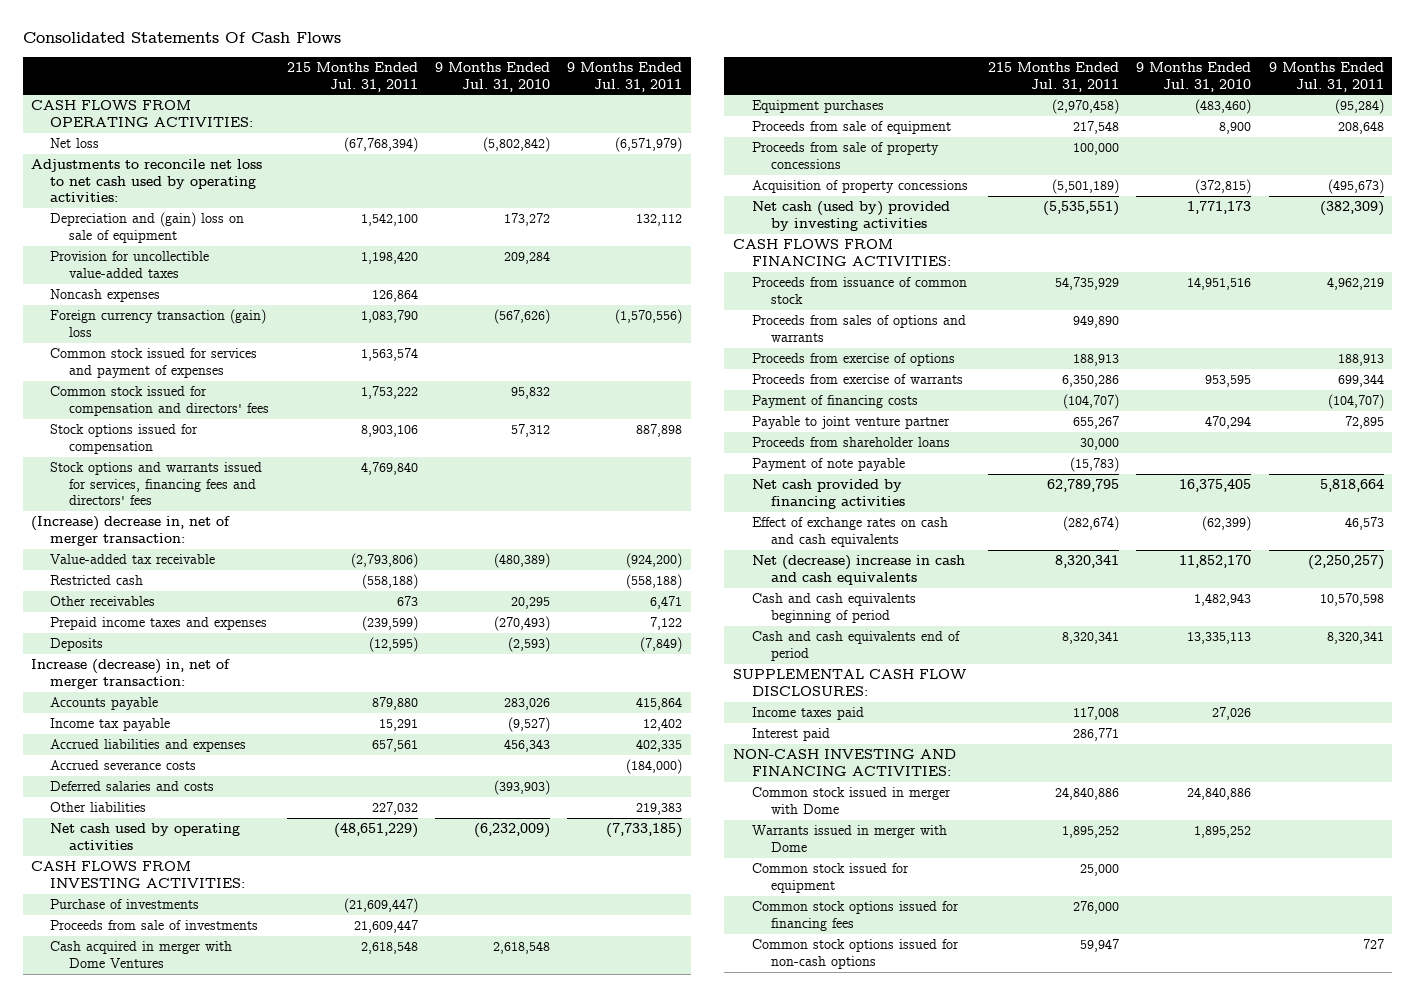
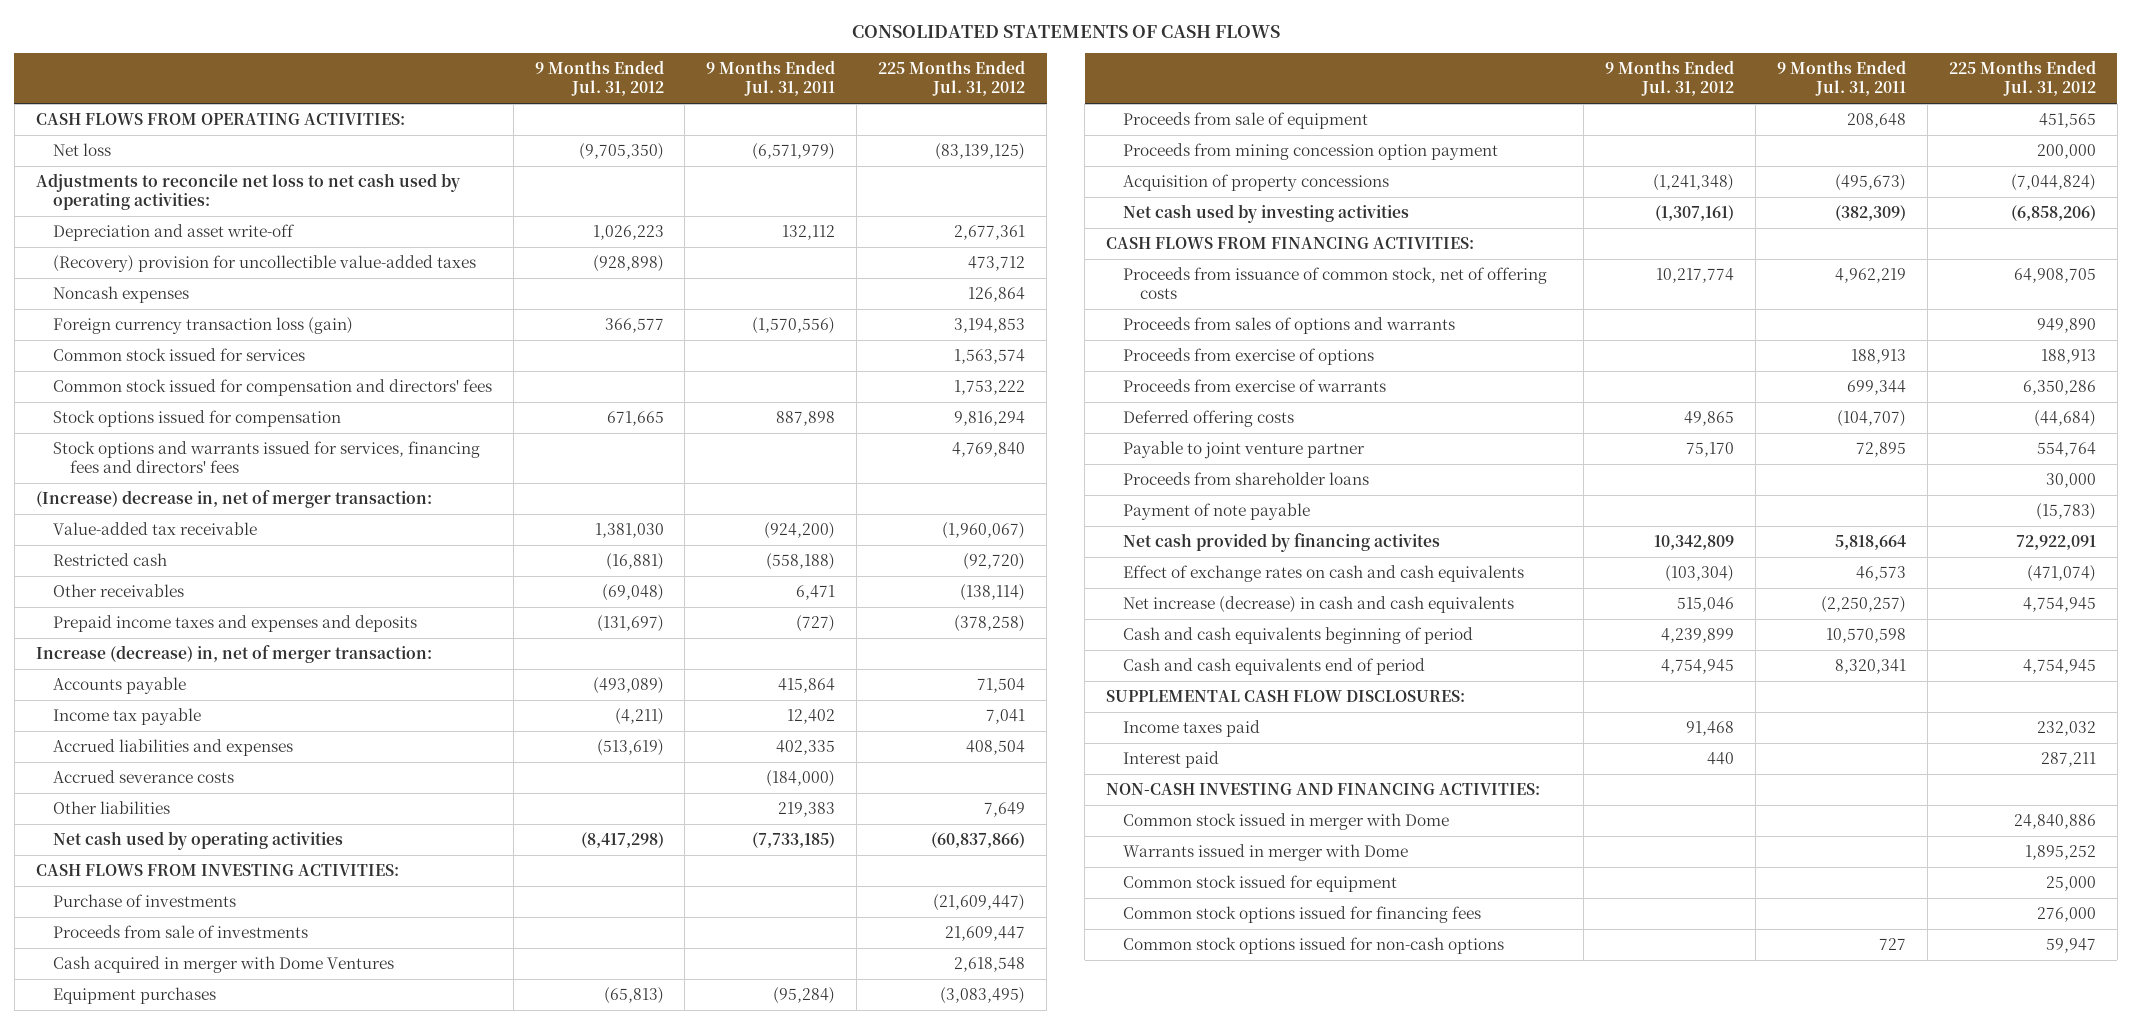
- Consolidated Statements Of Cash Flows
+ CONSOLIDATED STATEMENTS OF CASH FLOWS
- | 215 Months Ended Jul. 31, 2011 | 9 Months Ended Jul. 31, 2010 | 9 Months Ended Jul. 31, 2011
+ | 9 Months Ended Jul. 31, 2012 | 9 Months Ended Jul. 31, 2011 | 225 Months Ended Jul. 31, 2012
- Depreciation and (gain) loss on sale of equipment | 1,542,100 | 173,272 | 132,112
- Provision for uncollectible value-added taxes | 1,198,420 | 209,284 |
+ Depreciation and asset write-off | 1,026,223 | 132,112 | 2,677,361
+ (Recovery) provision for uncollectible value-added taxes | (928,898) | | 473,712
- Foreign currency transaction (gain) loss | 1,083,790 | (567,626) | (1,570,556)
- Common stock issued for services and payment of expenses | 1,563,574 | |
+ Foreign currency transaction loss (gain) | 366,577 | (1,570,556) | 3,194,853
+ Common stock issued for services | | | 1,563,574
- Prepaid income taxes and expenses | (239,599) | (270,493) | 7,122
- Deposits | (12,595) | (2,593) | (7,849)
+ Prepaid income taxes and expenses and deposits | (131,697) | (727) | (378,258)
- Deferred salaries and costs | | (393,903) |
- Proceeds from sale of property concessions | 100,000 | |
+ Proceeds from mining concession option payment | | | 200,000
- Net cash (used by) provided by investing activities | (5,535,551) | 1,771,173 | (382,309)
+ Net cash used by investing activities | (1,307,161) | (382,309) | (6,858,206)
- Proceeds from issuance of common stock | 54,735,929 | 14,951,516 | 4,962,219
+ Proceeds from issuance of common stock, net of offering costs | 10,217,774 | 4,962,219 | 64,908,705
- Payment of financing costs | (104,707) | | (104,707)
+ Deferred offering costs | 49,865 | (104,707) | (44,684)
- Net cash provided by financing activities | 62,789,795 | 16,375,405 | 5,818,664
+ Net cash provided by financing activites | 10,342,809 | 5,818,664 | 72,922,091
- Net (decrease) increase in cash and cash equivalents | 8,320,341 | 11,852,170 | (2,250,257)
+ Net increase (decrease) in cash and cash equivalents | 515,046 | (2,250,257) | 4,754,945

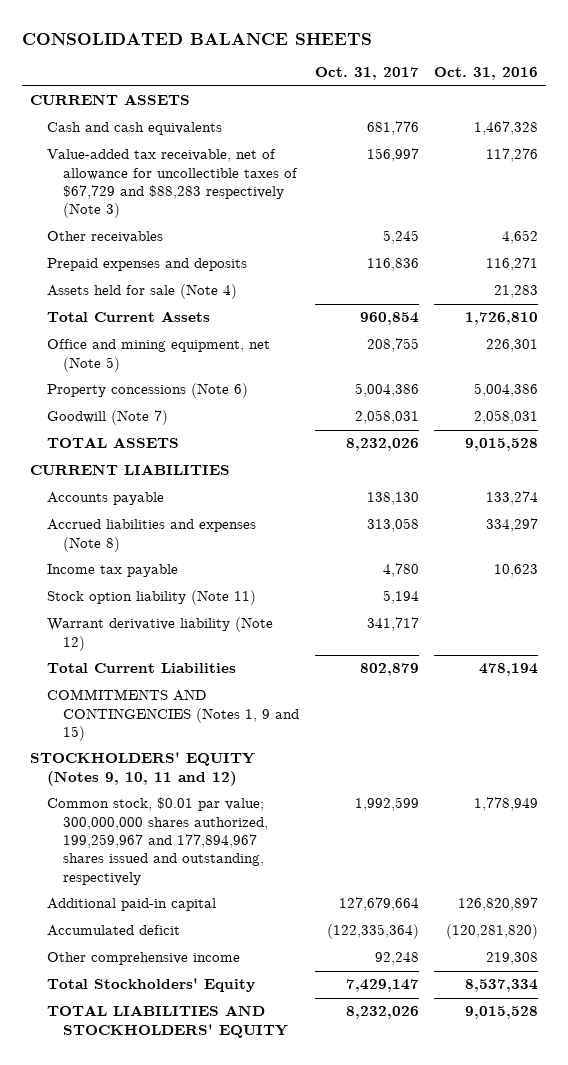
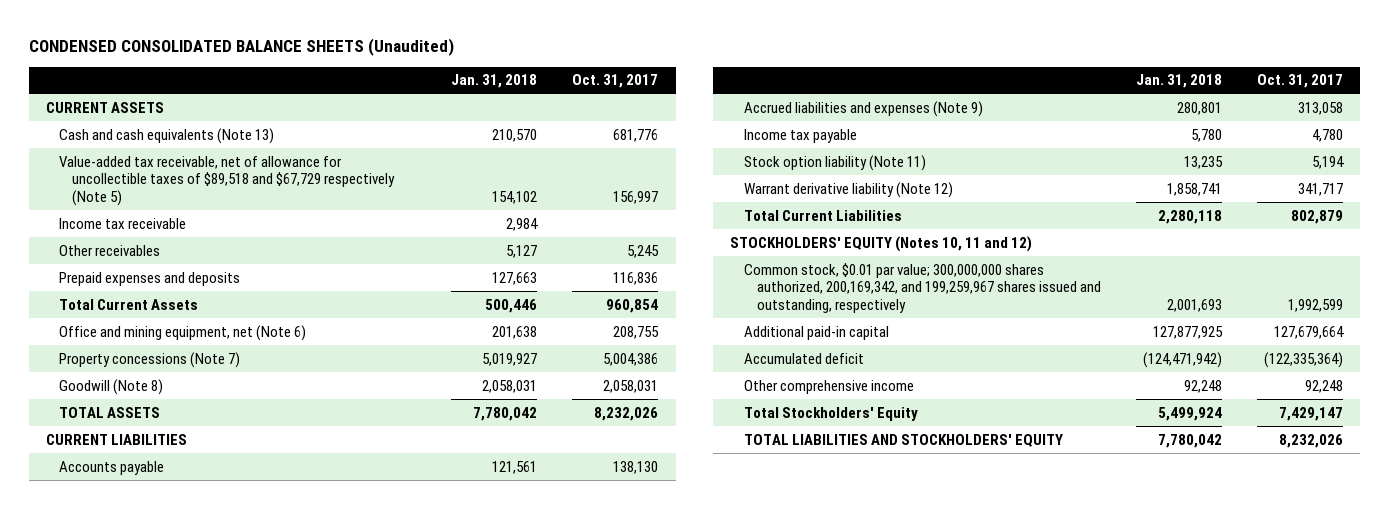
- CONSOLIDATED BALANCE SHEETS
+ CONDENSED CONSOLIDATED BALANCE SHEETS (Unaudited)
- | Oct. 31, 2017 | Oct. 31, 2016
+ | Jan. 31, 2018 | Oct. 31, 2017
- Cash and cash equivalents | 681,776 | 1,467,328
- Value-added tax receivable, net of allowance for uncollectible taxes of $67,729 and $88,283 respectively (Note 3) | 156,997 | 117,276
+ Cash and cash equivalents (Note 13) | 210,570 | 681,776
+ Value-added tax receivable, net of allowance for uncollectible taxes of $89,518 and $67,729 respectively (Note 5) | 154,102 | 156,997
+ Income tax receivable | 2,984 |
- Assets held for sale (Note 4) | | 21,283
- Office and mining equipment, net (Note 5) | 208,755 | 226,301
- Property concessions (Note 6) | 5,004,386 | 5,004,386
- Goodwill (Note 7) | 2,058,031 | 2,058,031
+ Office and mining equipment, net (Note 6) | 201,638 | 208,755
+ Property concessions (Note 7) | 5,019,927 | 5,004,386
+ Goodwill (Note 8) | 2,058,031 | 2,058,031
- Accrued liabilities and expenses (Note 8) | 313,058 | 334,297
+ Accrued liabilities and expenses (Note 9) | 280,801 | 313,058
- COMMITMENTS AND CONTINGENCIES (Notes 1, 9 and 15)
- STOCKHOLDERS' EQUITY (Notes 9, 10, 11 and 12)
- Common stock, $0.01 par value; 300,000,000 shares authorized, 199,259,967 and 177,894,967 shares issued and outstanding, respectively | 1,992,599 | 1,778,949
+ STOCKHOLDERS' EQUITY (Notes 10, 11 and 12)
+ Common stock, $0.01 par value; 300,000,000 shares authorized, 200,169,342, and 199,259,967 shares issued and outstanding, respectively | 2,001,693 | 1,992,599

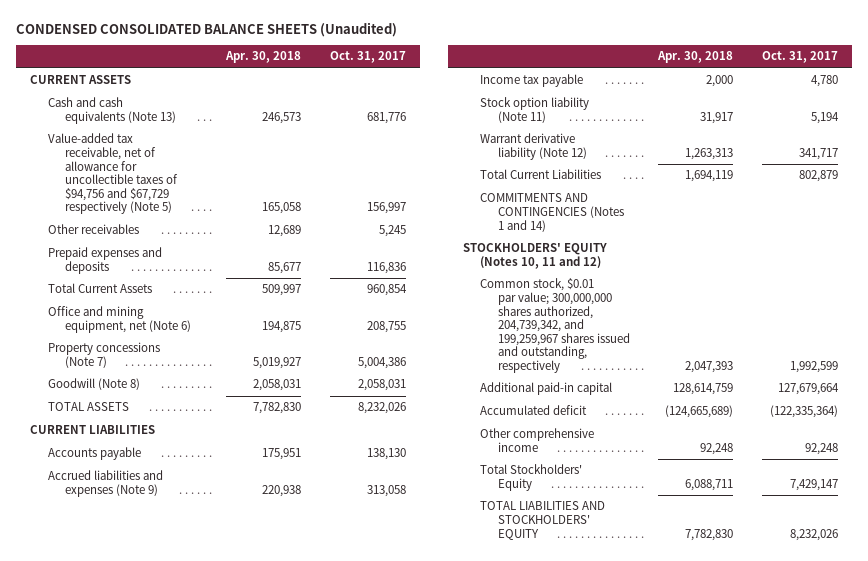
- | Jan. 31, 2018 | Oct. 31, 2017
+ | Apr. 30, 2018 | Oct. 31, 2017
- Value-added tax receivable, net of allowance for uncollectible taxes of $89,518 and $67,729 respectively (Note 5) | 154,102 | 156,997
- Income tax receivable | 2,984 |
+ Value-added tax receivable, net of allowance for uncollectible taxes of $94,756 and $67,729 respectively (Note 5) | 165,058 | 156,997
+ COMMITMENTS AND CONTINGENCIES (Notes 1 and 14)
- Common stock, $0.01 par value; 300,000,000 shares authorized, 200,169,342, and 199,259,967 shares issued and outstanding, respectively | 2,001,693 | 1,992,599
+ Common stock, $0.01 par value; 300,000,000 shares authorized, 204,739,342, and 199,259,967 shares issued and outstanding, respectively | 2,047,393 | 1,992,599

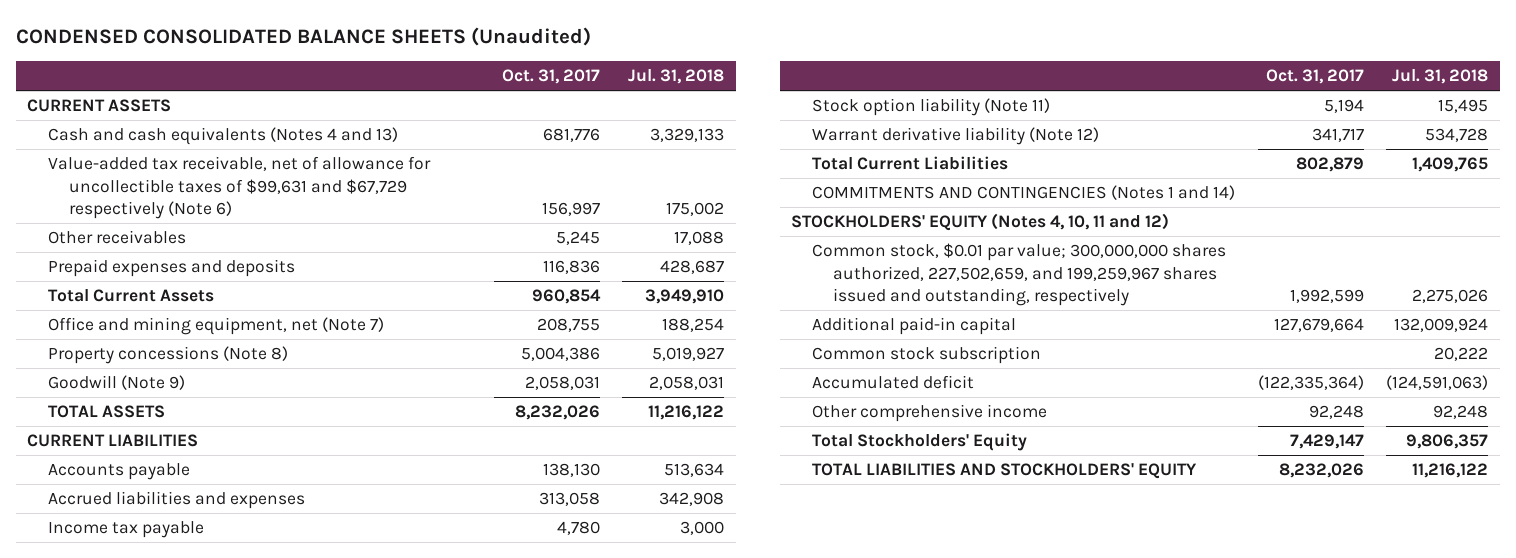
- | Apr. 30, 2018 | Oct. 31, 2017
+ | Oct. 31, 2017 | Jul. 31, 2018
- Cash and cash equivalents (Note 13) | 246,573 | 681,776
- Value-added tax receivable, net of allowance for uncollectible taxes of $94,756 and $67,729 respectively (Note 5) | 165,058 | 156,997
+ Cash and cash equivalents (Notes 4 and 13) | 681,776 | 3,329,133
+ Value-added tax receivable, net of allowance for uncollectible taxes of $99,631 and $67,729 respectively (Note 6) | 156,997 | 175,002
- Office and mining equipment, net (Note 6) | 194,875 | 208,755
- Property concessions (Note 7) | 5,019,927 | 5,004,386
- Goodwill (Note 8) | 2,058,031 | 2,058,031
+ Office and mining equipment, net (Note 7) | 208,755 | 188,254
+ Property concessions (Note 8) | 5,004,386 | 5,019,927
+ Goodwill (Note 9) | 2,058,031 | 2,058,031
- Accrued liabilities and expenses (Note 9) | 220,938 | 313,058
+ Accrued liabilities and expenses | 313,058 | 342,908
- STOCKHOLDERS' EQUITY (Notes 10, 11 and 12)
- Common stock, $0.01 par value; 300,000,000 shares authorized, 204,739,342, and 199,259,967 shares issued and outstanding, respectively | 2,047,393 | 1,992,599
+ STOCKHOLDERS' EQUITY (Notes 4, 10, 11 and 12)
+ Common stock, $0.01 par value; 300,000,000 shares authorized, 227,502,659, and 199,259,967 shares issued and outstanding, respectively | 1,992,599 | 2,275,026
+ Common stock subscription | | 20,222

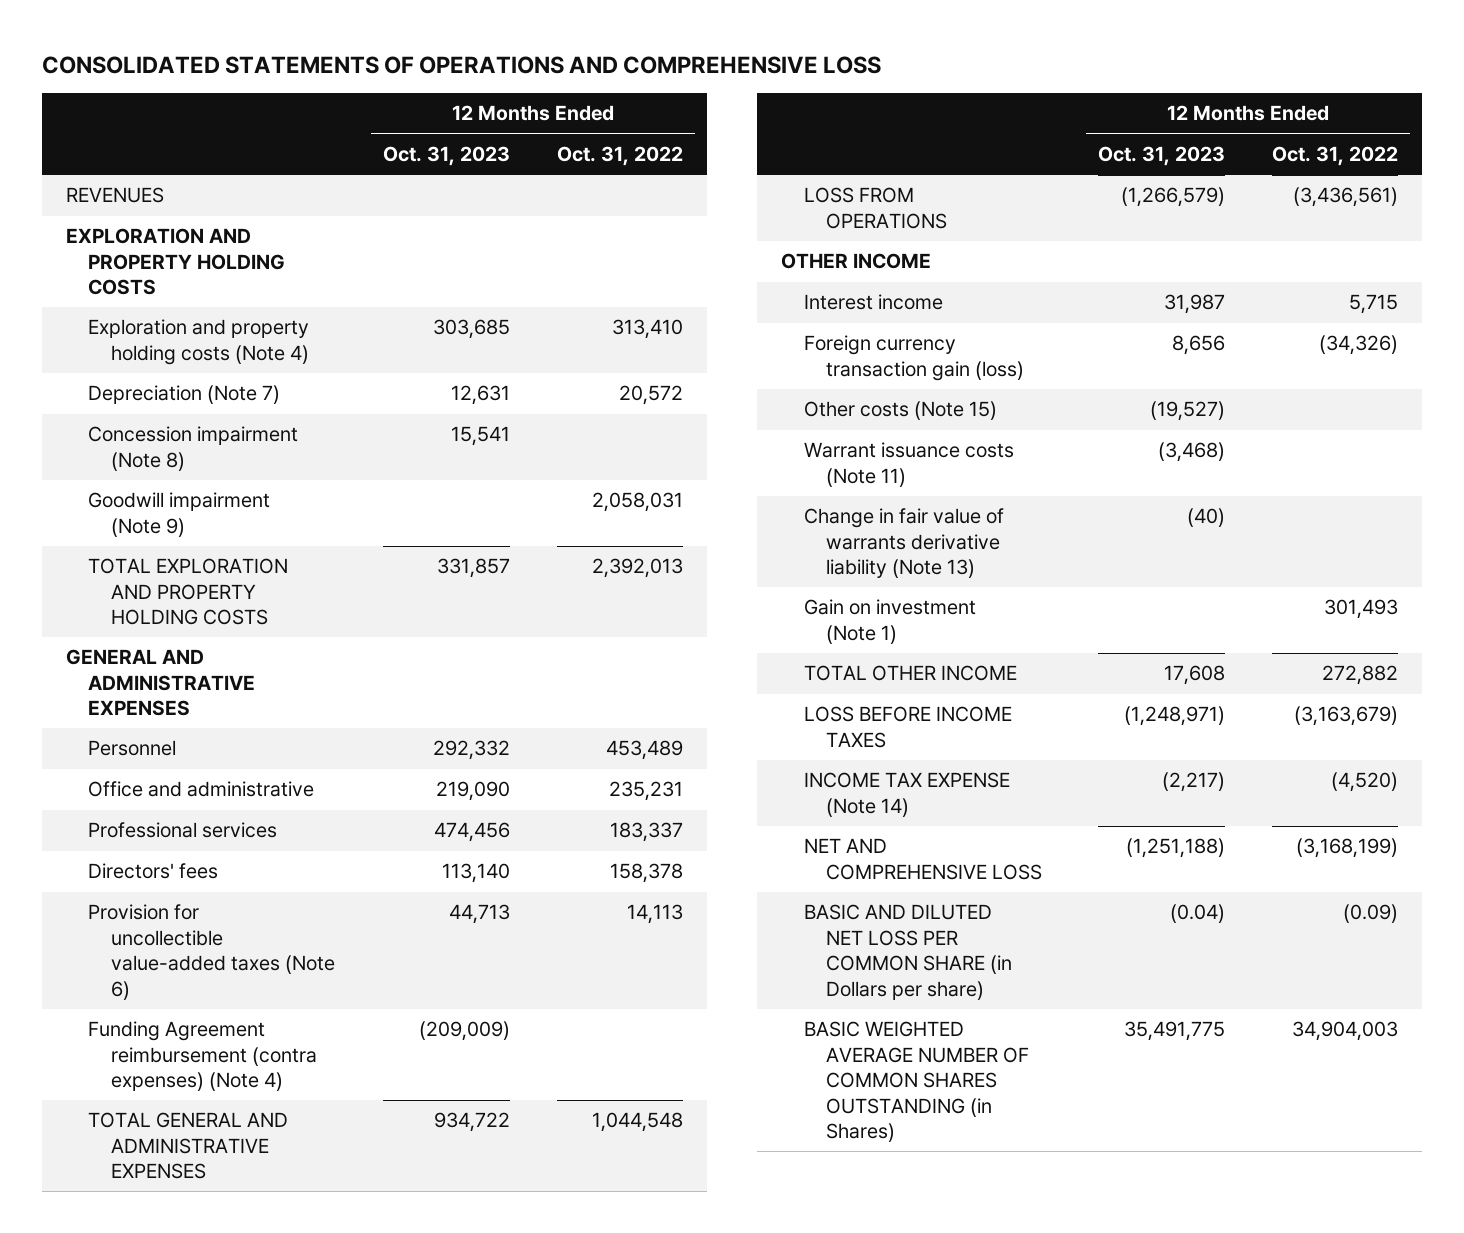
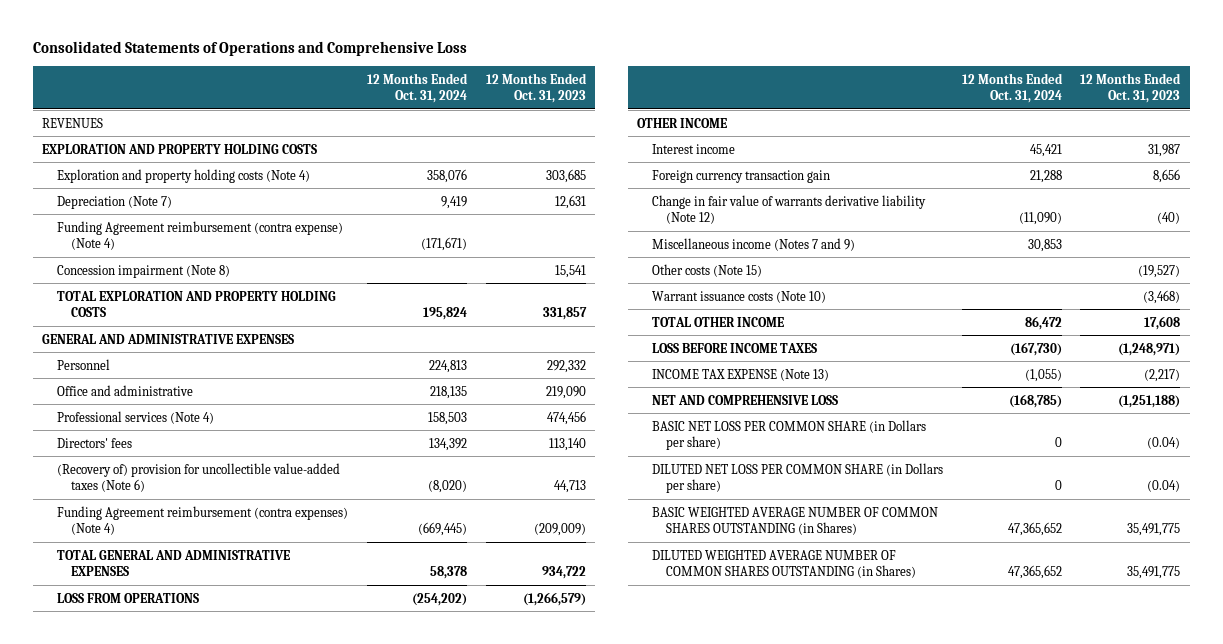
- CONSOLIDATED STATEMENTS OF OPERATIONS AND COMPREHENSIVE LOSS
+ Consolidated Statements of Operations and Comprehensive Loss
- | 12 Months Ended Oct. 31, 2023 | 12 Months Ended Oct. 31, 2022
+ | 12 Months Ended Oct. 31, 2024 | 12 Months Ended Oct. 31, 2023
+ Funding Agreement reimbursement (contra expense) (Note 4) | (171,671) |
- Goodwill impairment (Note 9) | | 2,058,031
- Professional services | 474,456 | 183,337
+ Professional services (Note 4) | 158,503 | 474,456
- Provision for uncollectible value-added taxes (Note 6) | 44,713 | 14,113
+ (Recovery of) provision for uncollectible value-added taxes (Note 6) | (8,020) | 44,713
- Foreign currency transaction gain (loss) | 8,656 | (34,326)
+ Foreign currency transaction gain | 21,288 | 8,656
+ Change in fair value of warrants derivative liability (Note 12) | (11,090) | (40)
+ Miscellaneous income (Notes 7 and 9) | 30,853 |
- Warrant issuance costs (Note 11) | (3,468) |
- Change in fair value of warrants derivative liability (Note 13) | (40) |
- Gain on investment (Note 1) | | 301,493
+ Warrant issuance costs (Note 10) | | (3,468)
- INCOME TAX EXPENSE (Note 14) | (2,217) | (4,520)
+ INCOME TAX EXPENSE (Note 13) | (1,055) | (2,217)
- BASIC AND DILUTED NET LOSS PER COMMON SHARE (in Dollars per share) | (0.04) | (0.09)
+ BASIC NET LOSS PER COMMON SHARE (in Dollars per share) | 0 | (0.04)
+ DILUTED NET LOSS PER COMMON SHARE (in Dollars per share) | 0 | (0.04)
+ DILUTED WEIGHTED AVERAGE NUMBER OF COMMON SHARES OUTSTANDING (in Shares) | 47,365,652 | 35,491,775

